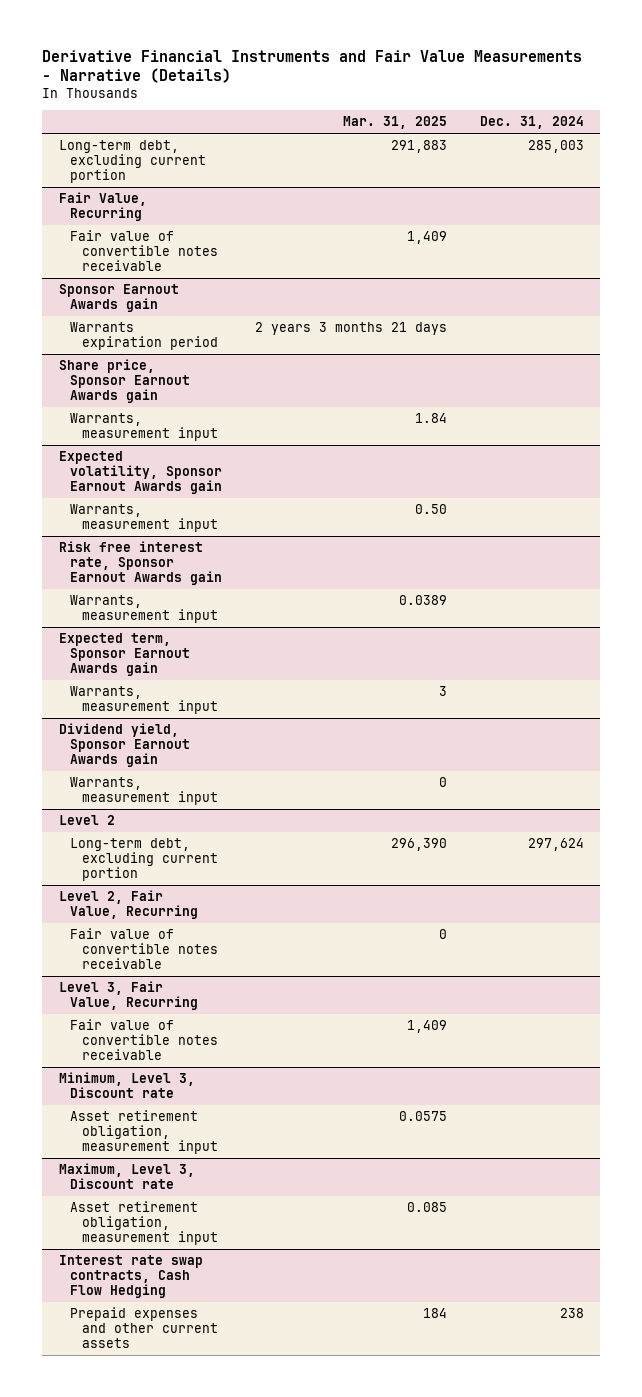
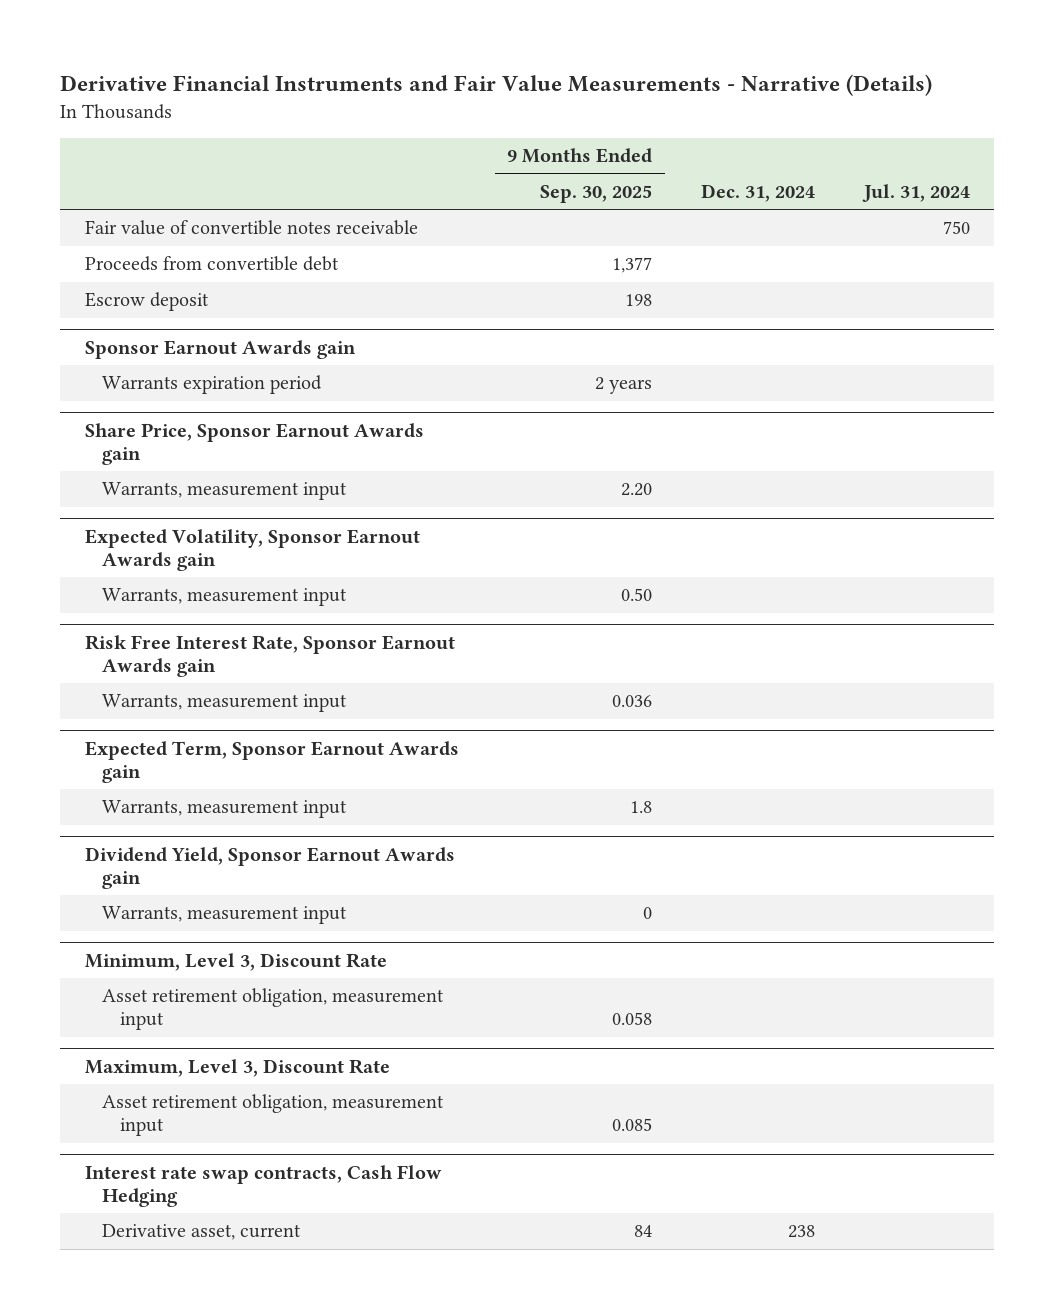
- | Mar. 31, 2025 | Dec. 31, 2024
+ | 9 Months Ended Sep. 30, 2025 | Dec. 31, 2024 | Jul. 31, 2024
- Long-term debt, excluding current portion | 291,883 | 285,003
- Fair Value, Recurring
- Fair value of convertible notes receivable | 1,409 |
+ Fair value of convertible notes receivable | | | 750
+ Proceeds from convertible debt | 1,377 | |
+ Escrow deposit | 198 | |
- Share price, Sponsor Earnout Awards gain
+ Share Price, Sponsor Earnout Awards gain
- Expected volatility, Sponsor Earnout Awards gain
+ Expected Volatility, Sponsor Earnout Awards gain
- Risk free interest rate, Sponsor Earnout Awards gain
+ Risk Free Interest Rate, Sponsor Earnout Awards gain
- Expected term, Sponsor Earnout Awards gain
+ Expected Term, Sponsor Earnout Awards gain
- Dividend yield, Sponsor Earnout Awards gain
+ Dividend Yield, Sponsor Earnout Awards gain
- Level 2
- Long-term debt, excluding current portion | 296,390 | 297,624
- Level 2, Fair Value, Recurring
- Fair value of convertible notes receivable | 0 |
- Level 3, Fair Value, Recurring
- Fair value of convertible notes receivable | 1,409 |
- Minimum, Level 3, Discount rate
+ Minimum, Level 3, Discount Rate
- Maximum, Level 3, Discount rate
+ Maximum, Level 3, Discount Rate
@ Interest rate swap contracts, Cash Flow Hedging
- Prepaid expenses and other current assets | 184 | 238
+ Derivative asset, current | 84 | 238 |

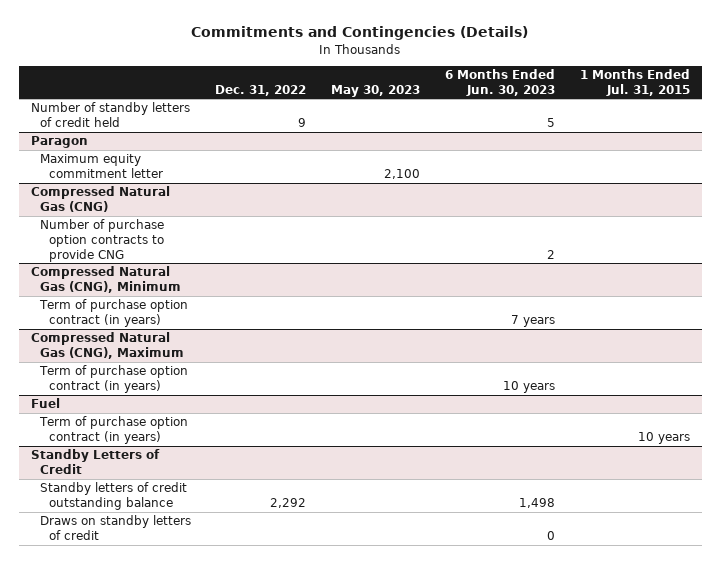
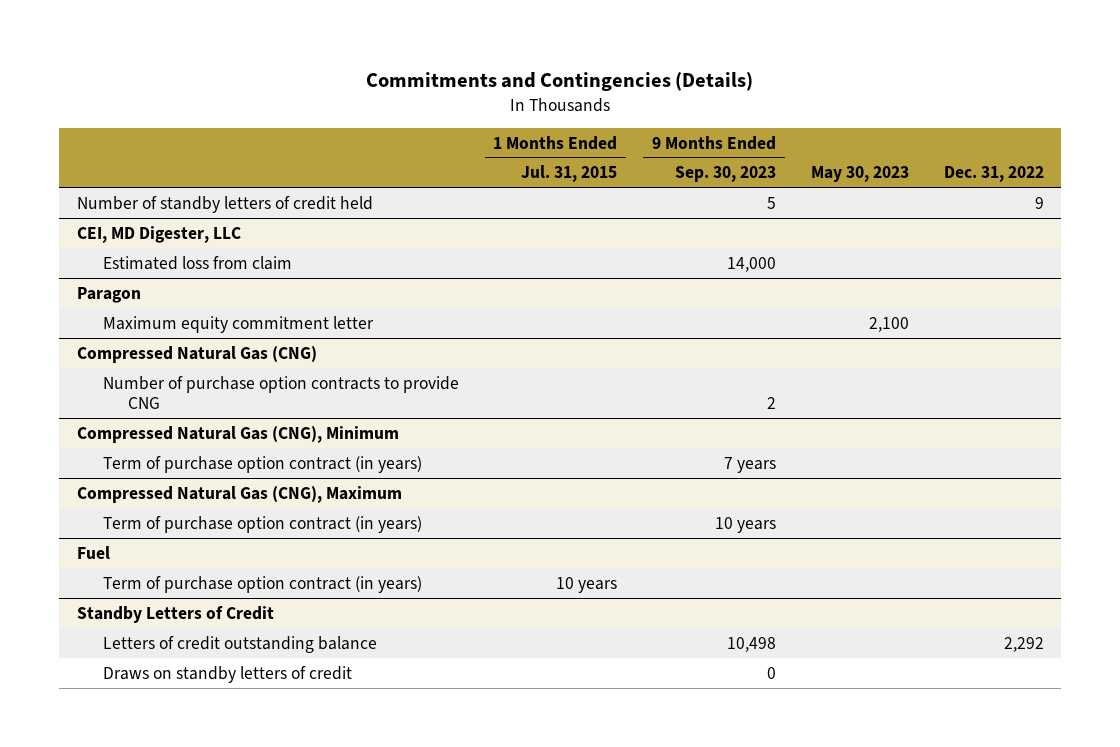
- | Dec. 31, 2022 | May 30, 2023 | 6 Months Ended Jun. 30, 2023 | 1 Months Ended Jul. 31, 2015
+ | 1 Months Ended Jul. 31, 2015 | 9 Months Ended Sep. 30, 2023 | May 30, 2023 | Dec. 31, 2022
+ CEI, MD Digester, LLC
+ Estimated loss from claim | | 14,000 | |
@ Standby Letters of Credit
- Standby letters of credit outstanding balance | 2,292 | | 1,498 |
+ Letters of credit outstanding balance | | 10,498 | | 2,292

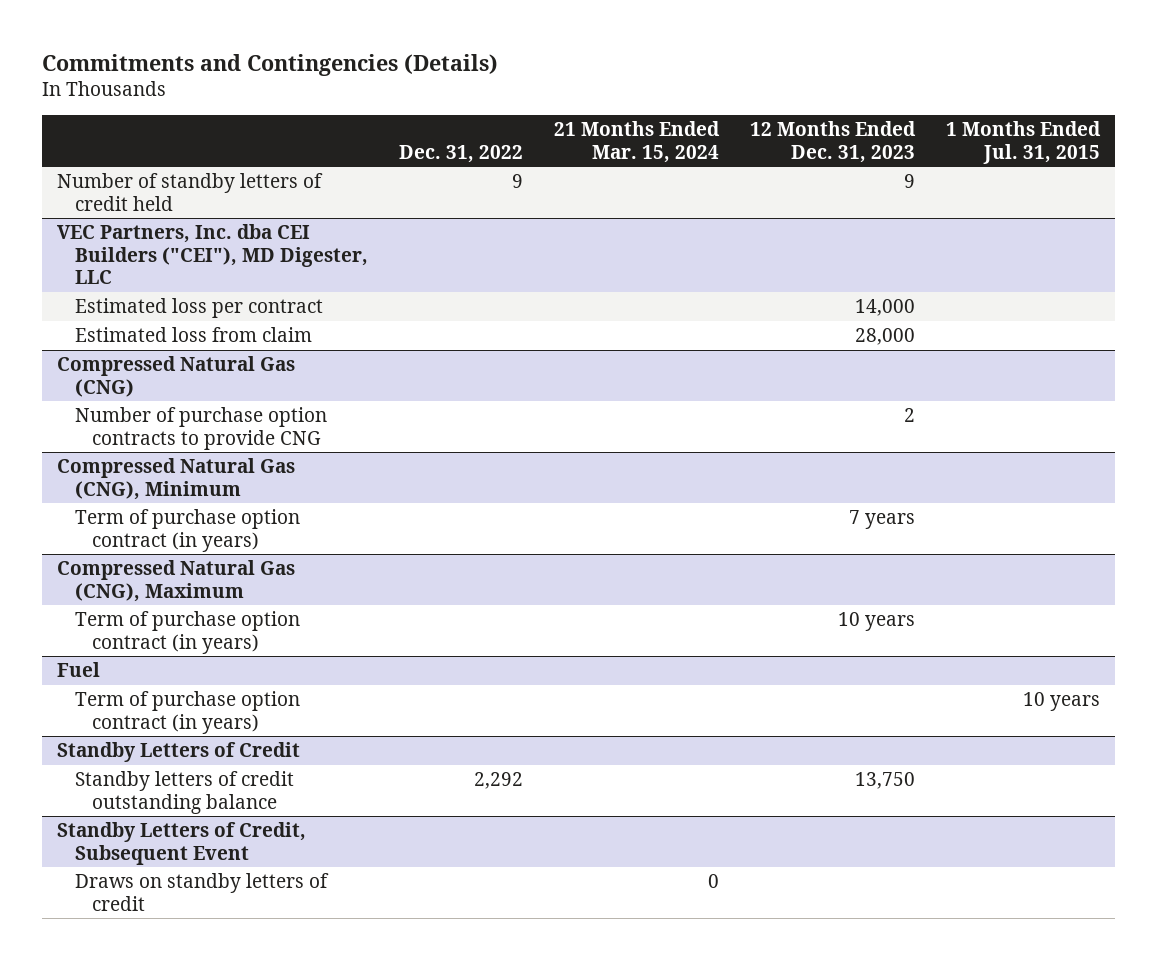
- | 1 Months Ended Jul. 31, 2015 | 9 Months Ended Sep. 30, 2023 | May 30, 2023 | Dec. 31, 2022
+ | Dec. 31, 2022 | 21 Months Ended Mar. 15, 2024 | 12 Months Ended Dec. 31, 2023 | 1 Months Ended Jul. 31, 2015
- CEI, MD Digester, LLC
+ VEC Partners, Inc. dba CEI Builders ("CEI"), MD Digester, LLC
+ Estimated loss per contract | | | 14,000 |
- Paragon
- Maximum equity commitment letter | | | 2,100 |
@ Standby Letters of Credit
- Letters of credit outstanding balance | | 10,498 | | 2,292
- Draws on standby letters of credit | | 0 | |
+ Standby letters of credit outstanding balance | 2,292 | | 13,750 |
+ Standby Letters of Credit, Subsequent Event
+ Draws on standby letters of credit | | 0 | |

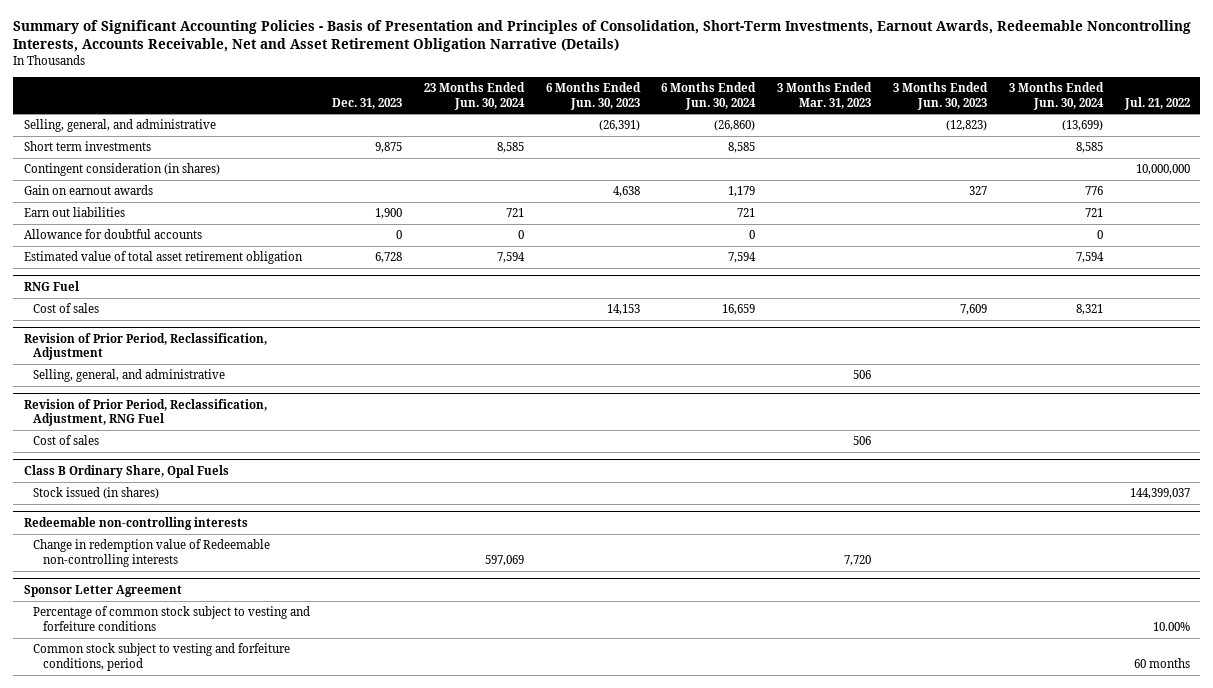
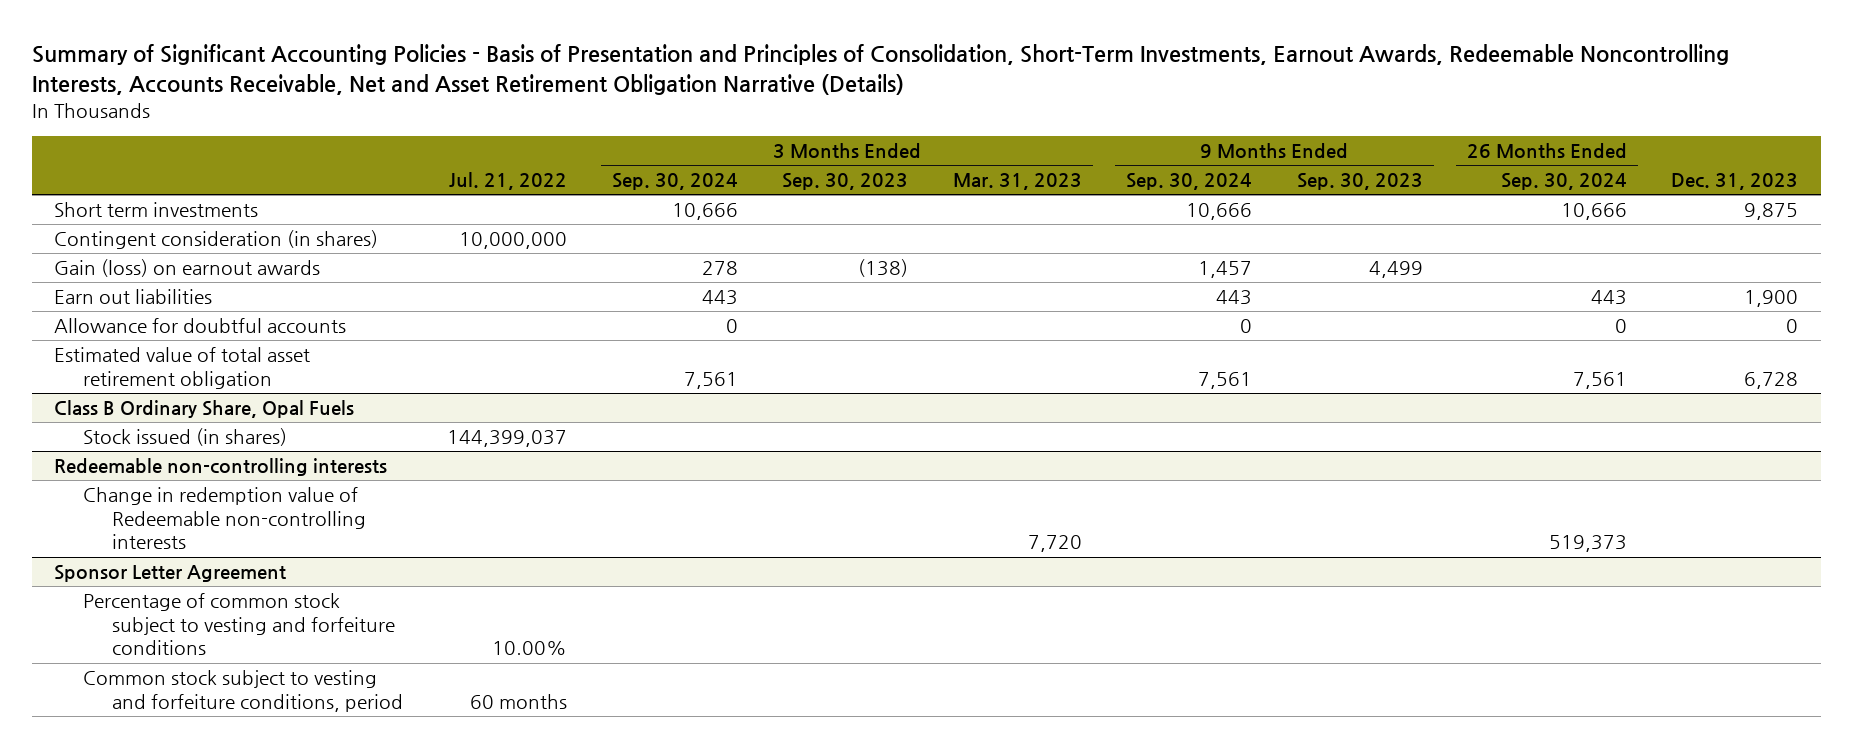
- | Dec. 31, 2023 | 23 Months Ended Jun. 30, 2024 | 6 Months Ended Jun. 30, 2023 | 6 Months Ended Jun. 30, 2024 | 3 Months Ended Mar. 31, 2023 | 3 Months Ended Jun. 30, 2023 | 3 Months Ended Jun. 30, 2024 | Jul. 21, 2022
+ | Jul. 21, 2022 | 3 Months Ended Sep. 30, 2024 | 3 Months Ended Sep. 30, 2023 | 3 Months Ended Mar. 31, 2023 | 9 Months Ended Sep. 30, 2024 | 9 Months Ended Sep. 30, 2023 | 26 Months Ended Sep. 30, 2024 | Dec. 31, 2023
- Selling, general, and administrative | | | (26,391) | (26,860) | | (12,823) | (13,699) |
- Gain on earnout awards | | | 4,638 | 1,179 | | 327 | 776 |
+ Gain (loss) on earnout awards | | 278 | (138) | | 1,457 | 4,499 | |
- RNG Fuel
- Cost of sales | | | 14,153 | 16,659 | | 7,609 | 8,321 |
- Revision of Prior Period, Reclassification, Adjustment
- Selling, general, and administrative | | | | | 506 | | |
- Revision of Prior Period, Reclassification, Adjustment, RNG Fuel
- Cost of sales | | | | | 506 | | |

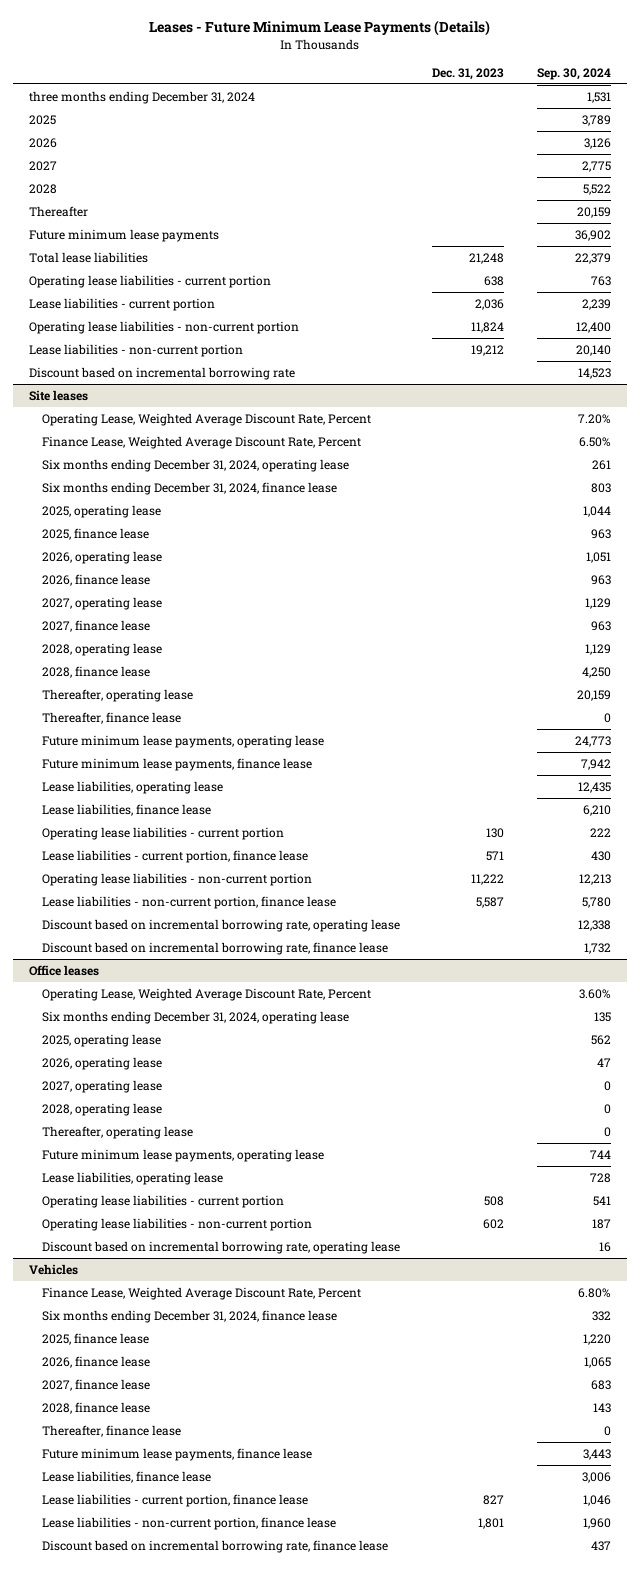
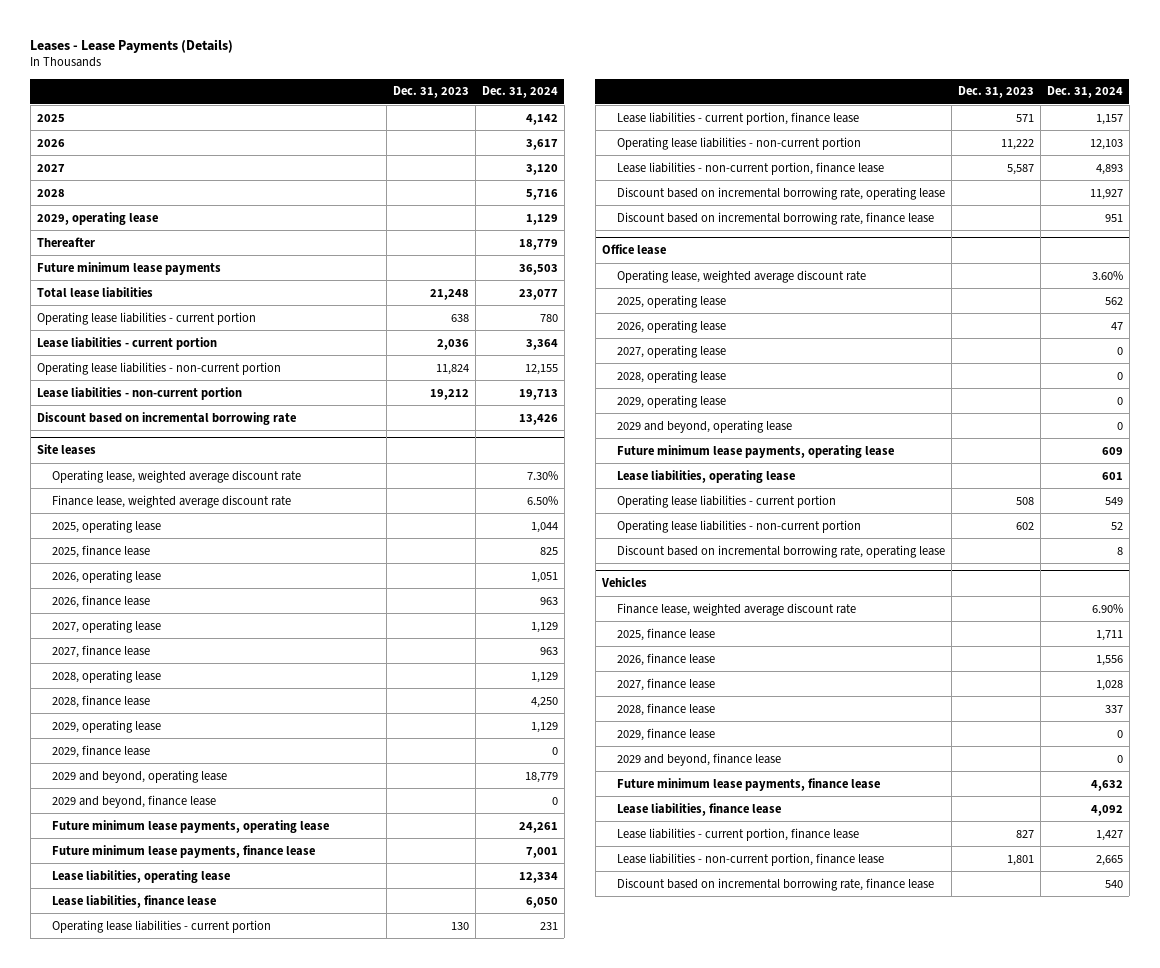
- Leases - Future Minimum Lease Payments (Details)
+ Leases - Lease Payments (Details)
- | Dec. 31, 2023 | Sep. 30, 2024
+ | Dec. 31, 2023 | Dec. 31, 2024
- three months ending December 31, 2024 | | 1,531
+ 2029, operating lease | | 1,129
@ Site leases
- Operating Lease, Weighted Average Discount Rate, Percent | | 7.20%
- Finance Lease, Weighted Average Discount Rate, Percent | | 6.50%
- Six months ending December 31, 2024, operating lease | | 261
- Six months ending December 31, 2024, finance lease | | 803
+ Operating lease, weighted average discount rate | | 7.30%
+ Finance lease, weighted average discount rate | | 6.50%
- Thereafter, operating lease | | 20,159
- Thereafter, finance lease | | 0
+ 2029, operating lease | | 1,129
+ 2029, finance lease | | 0
+ 2029 and beyond, operating lease | | 18,779
+ 2029 and beyond, finance lease | | 0
- Office leases
- Operating Lease, Weighted Average Discount Rate, Percent | | 3.60%
- Six months ending December 31, 2024, operating lease | | 135
+ Office lease
+ Operating lease, weighted average discount rate | | 3.60%
- Thereafter, operating lease | | 0
+ 2029, operating lease | | 0
+ 2029 and beyond, operating lease | | 0
@ Vehicles
- Finance Lease, Weighted Average Discount Rate, Percent | | 6.80%
- Six months ending December 31, 2024, finance lease | | 332
+ Finance lease, weighted average discount rate | | 6.90%
- Thereafter, finance lease | | 0
+ 2029, finance lease | | 0
+ 2029 and beyond, finance lease | | 0

